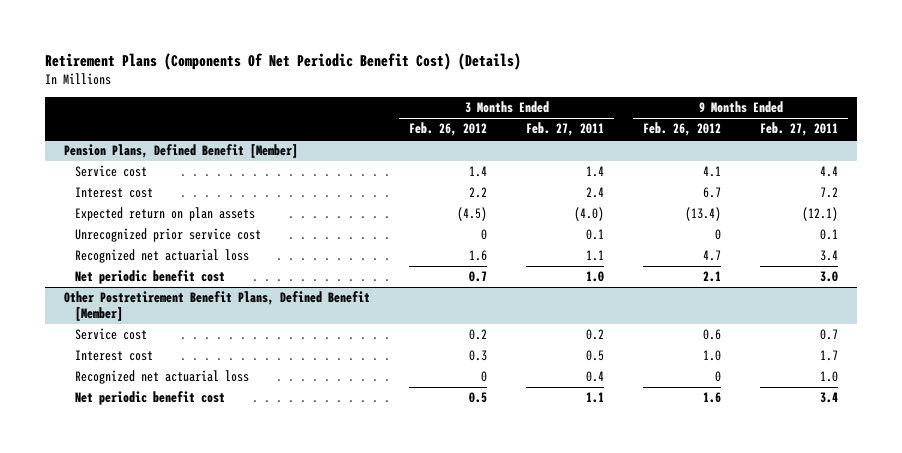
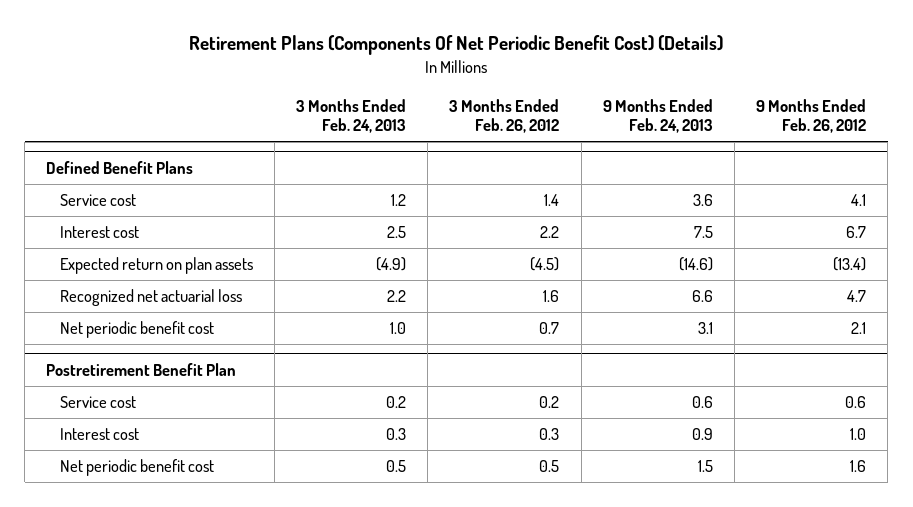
- | 3 Months Ended Feb. 26, 2012 | 3 Months Ended Feb. 27, 2011 | 9 Months Ended Feb. 26, 2012 | 9 Months Ended Feb. 27, 2011
+ | 3 Months Ended Feb. 24, 2013 | 3 Months Ended Feb. 26, 2012 | 9 Months Ended Feb. 24, 2013 | 9 Months Ended Feb. 26, 2012
- Pension Plans, Defined Benefit [Member]
+ Defined Benefit Plans
- Unrecognized prior service cost | 0 | 0.1 | 0 | 0.1
- Other Postretirement Benefit Plans, Defined Benefit [Member]
+ Postretirement Benefit Plan
- Recognized net actuarial loss | 0 | 0.4 | 0 | 1.0

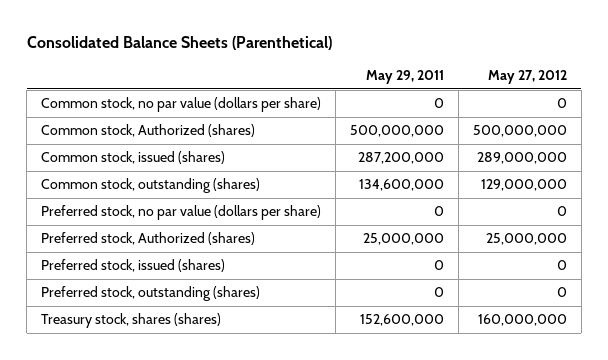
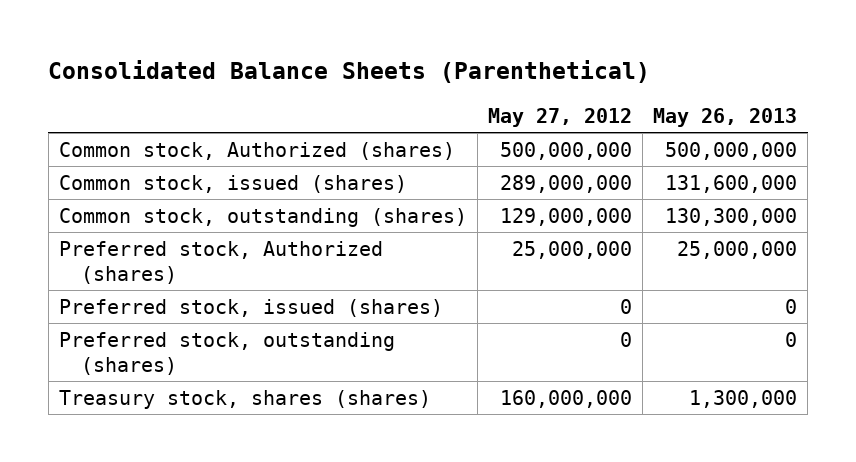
- | May 29, 2011 | May 27, 2012
+ | May 27, 2012 | May 26, 2013
- Common stock, no par value (dollars per share) | 0 | 0
- Preferred stock, no par value (dollars per share) | 0 | 0

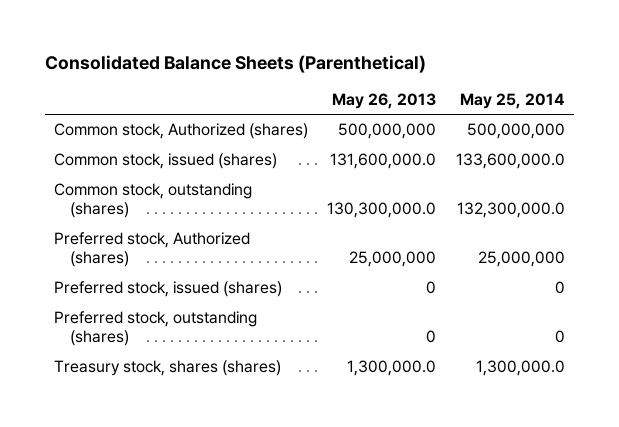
- | May 27, 2012 | May 26, 2013
+ | May 26, 2013 | May 25, 2014
- Common stock, issued (shares) | 289,000,000 | 131,600,000
- Common stock, outstanding (shares) | 129,000,000 | 130,300,000
+ Common stock, issued (shares) | 131,600,000.0 | 133,600,000.0
+ Common stock, outstanding (shares) | 130,300,000.0 | 132,300,000.0
- Treasury stock, shares (shares) | 160,000,000 | 1,300,000
+ Treasury stock, shares (shares) | 1,300,000.0 | 1,300,000.0

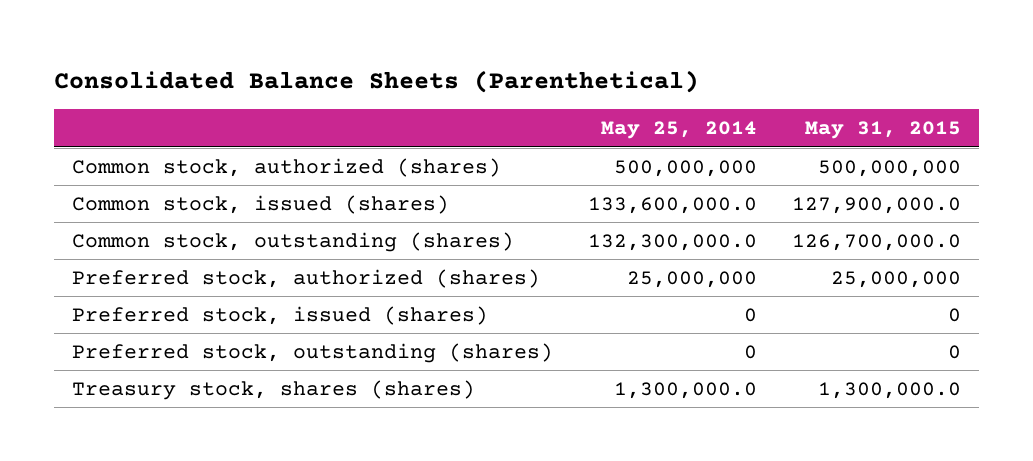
- | May 26, 2013 | May 25, 2014
+ | May 25, 2014 | May 31, 2015
- Common stock, Authorized (shares) | 500,000,000 | 500,000,000
+ Common stock, authorized (shares) | 500,000,000 | 500,000,000
- Preferred stock, Authorized (shares) | 25,000,000 | 25,000,000
+ Preferred stock, authorized (shares) | 25,000,000 | 25,000,000

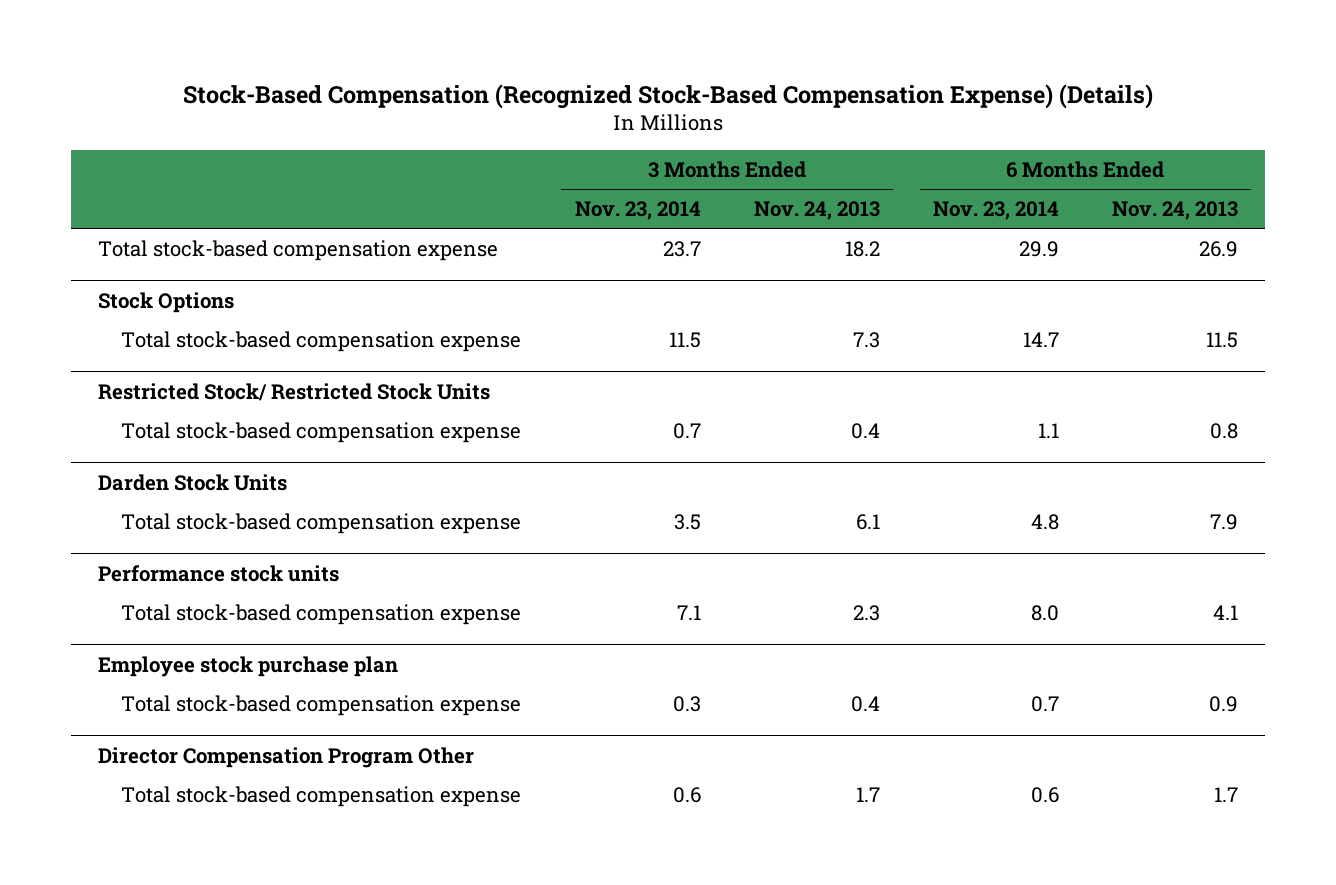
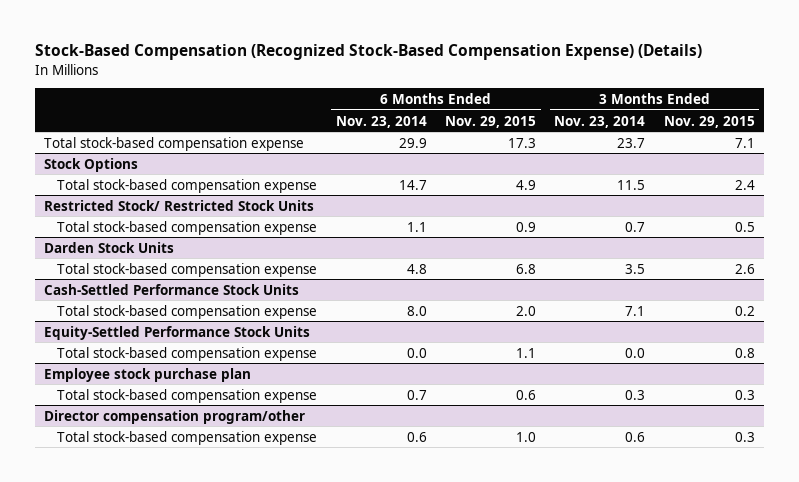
- | 3 Months Ended Nov. 23, 2014 | 3 Months Ended Nov. 24, 2013 | 6 Months Ended Nov. 23, 2014 | 6 Months Ended Nov. 24, 2013
+ | 6 Months Ended Nov. 23, 2014 | 6 Months Ended Nov. 29, 2015 | 3 Months Ended Nov. 23, 2014 | 3 Months Ended Nov. 29, 2015
- Performance stock units
+ Cash-Settled Performance Stock Units
+ Equity-Settled Performance Stock Units
+ Total stock-based compensation expense | 0.0 | 1.1 | 0.0 | 0.8
- Director Compensation Program Other
+ Director compensation program/other

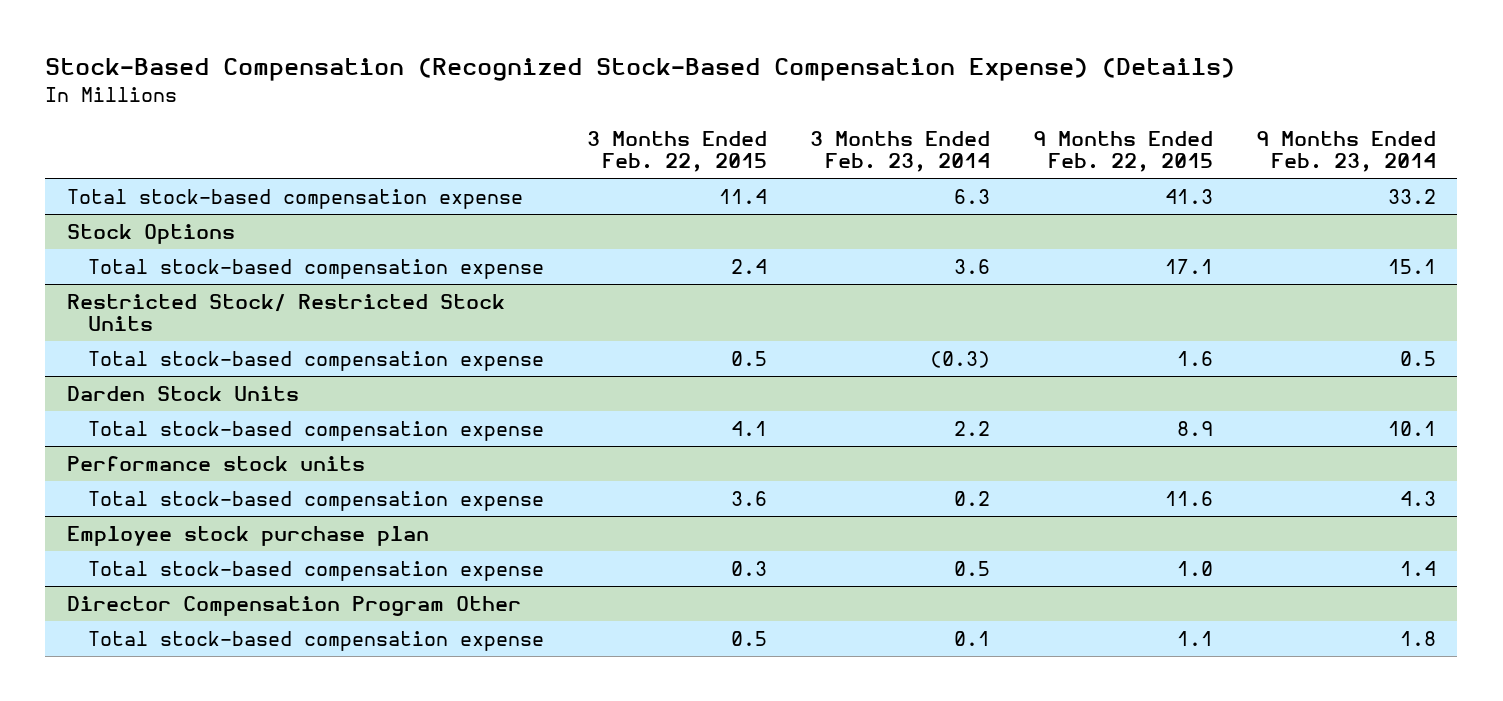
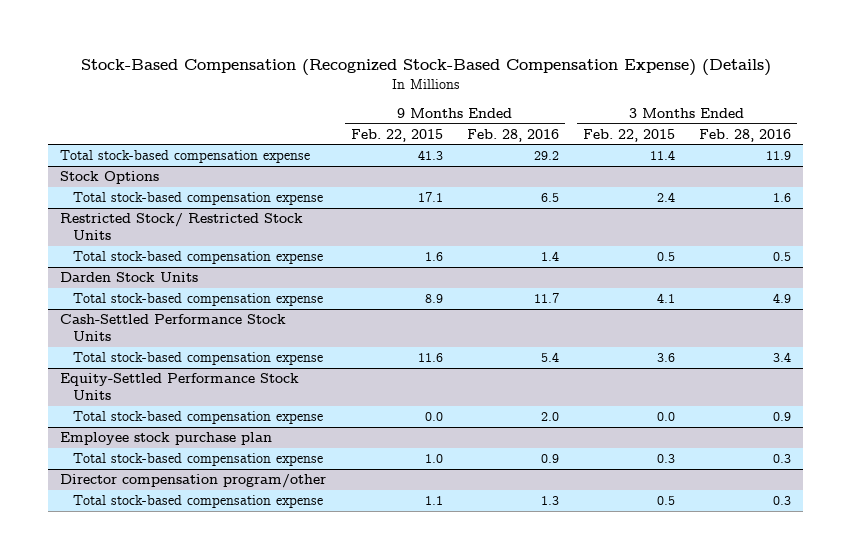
- | 3 Months Ended Feb. 22, 2015 | 3 Months Ended Feb. 23, 2014 | 9 Months Ended Feb. 22, 2015 | 9 Months Ended Feb. 23, 2014
+ | 9 Months Ended Feb. 22, 2015 | 9 Months Ended Feb. 28, 2016 | 3 Months Ended Feb. 22, 2015 | 3 Months Ended Feb. 28, 2016
- Performance stock units
+ Cash-Settled Performance Stock Units
+ Equity-Settled Performance Stock Units
+ Total stock-based compensation expense | 0.0 | 2.0 | 0.0 | 0.9
- Director Compensation Program Other
+ Director compensation program/other

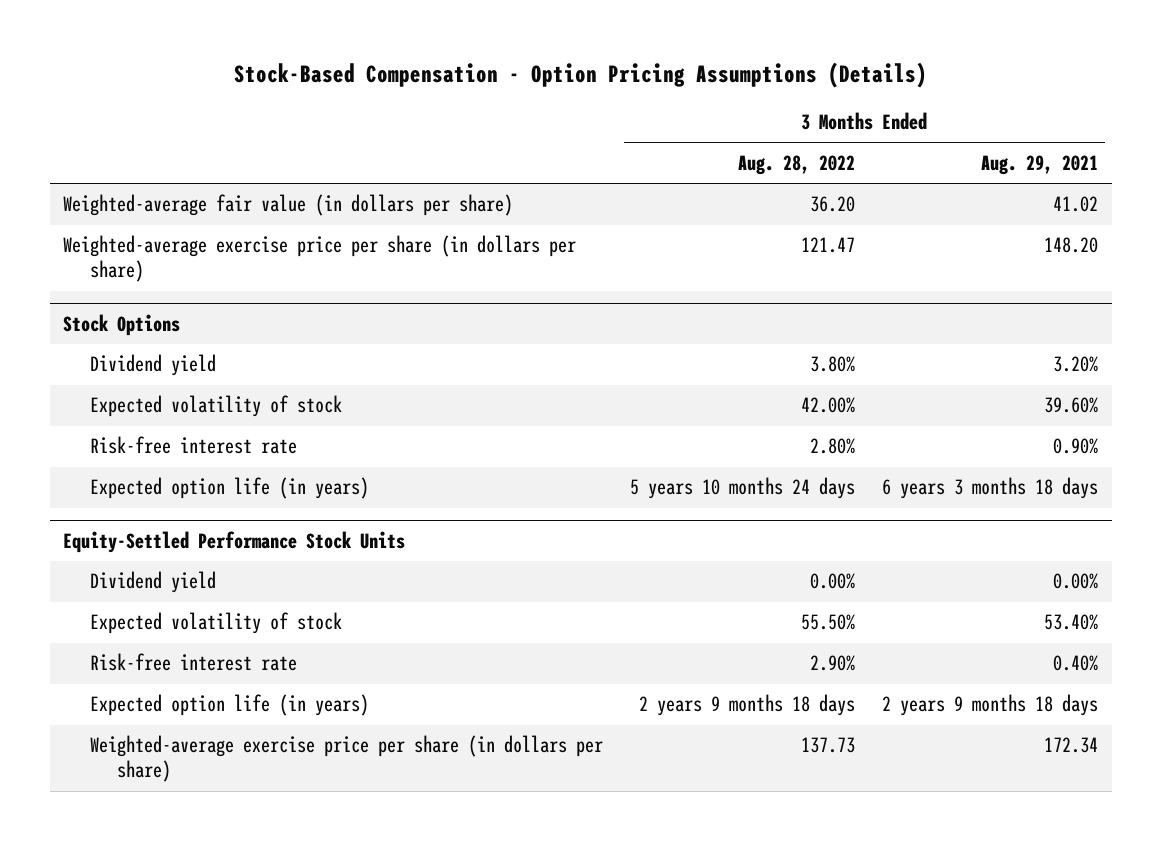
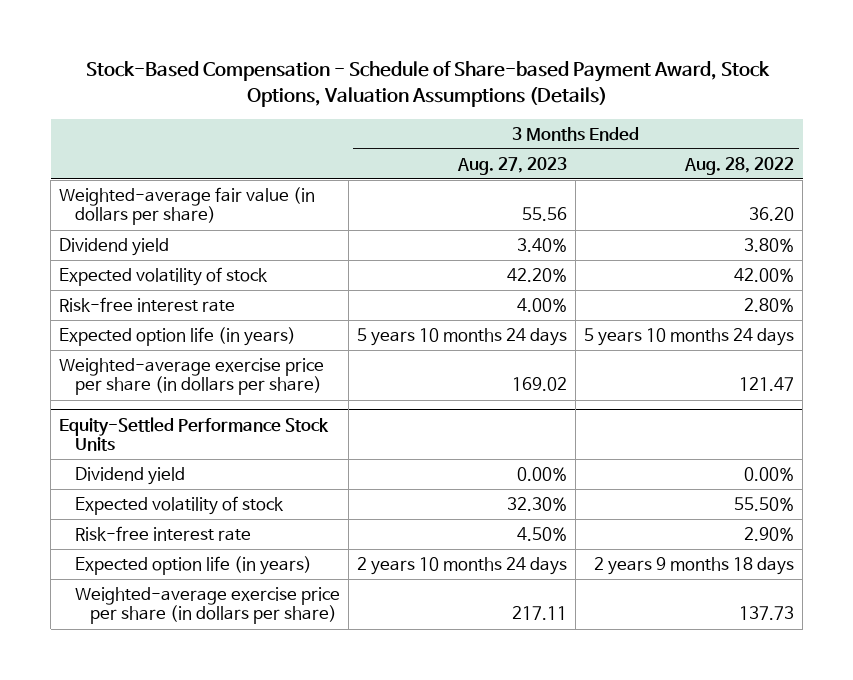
- Stock-Based Compensation - Option Pricing Assumptions (Details)
+ Stock-Based Compensation - Schedule of Share-based Payment Award, Stock Options, Valuation Assumptions (Details)
- | 3 Months Ended Aug. 28, 2022 | 3 Months Ended Aug. 29, 2021
+ | 3 Months Ended Aug. 27, 2023 | 3 Months Ended Aug. 28, 2022
- Stock Options
moved down: Weighted-average exercise price per share (in dollars per share) | 169.02 | 121.47

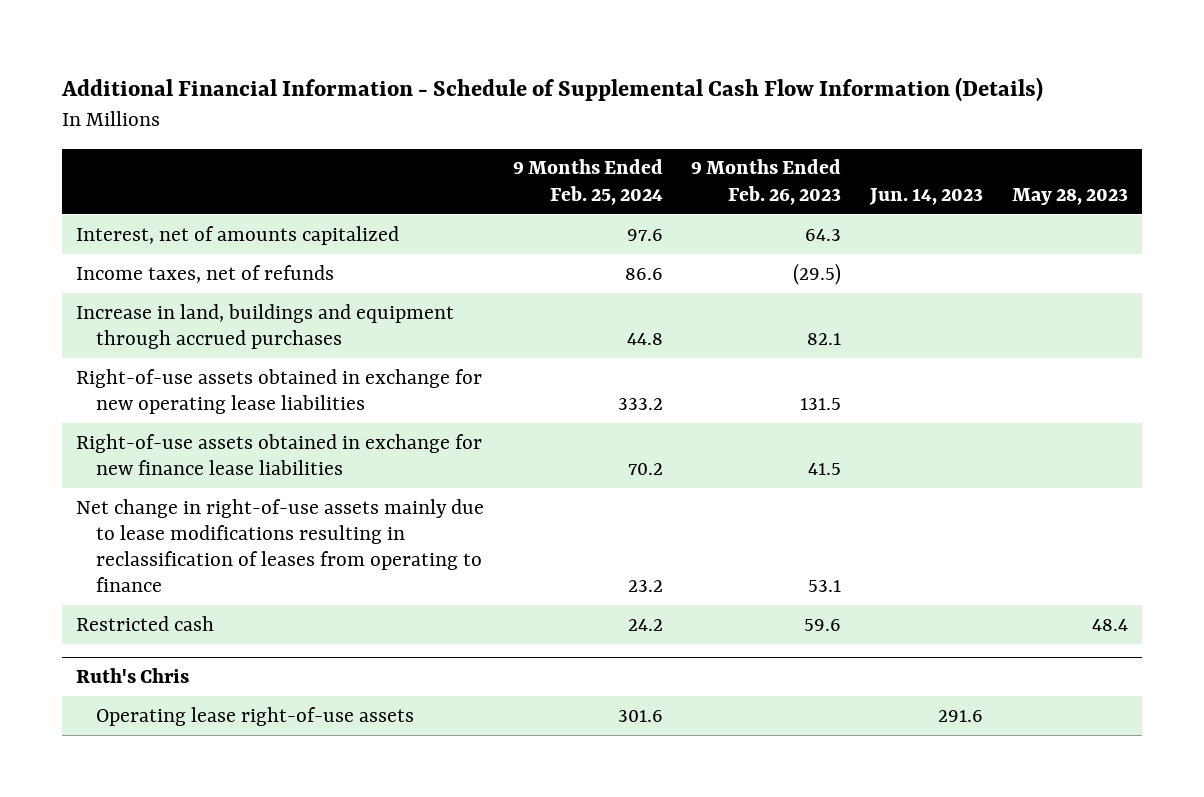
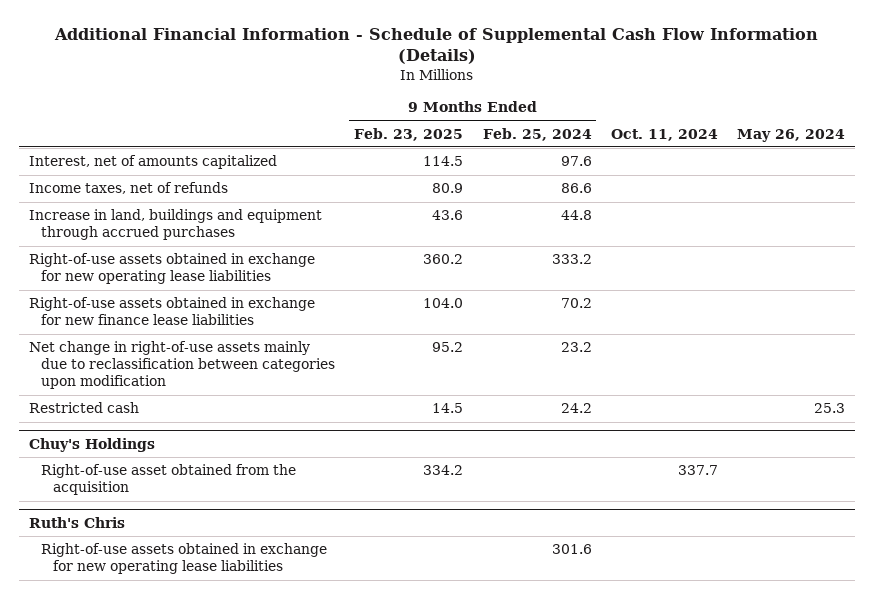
- | 9 Months Ended Feb. 25, 2024 | 9 Months Ended Feb. 26, 2023 | Jun. 14, 2023 | May 28, 2023
+ | 9 Months Ended Feb. 23, 2025 | 9 Months Ended Feb. 25, 2024 | Oct. 11, 2024 | May 26, 2024
- Net change in right-of-use assets mainly due to lease modifications resulting in reclassification of leases from operating to finance | 23.2 | 53.1 | |
+ Net change in right-of-use assets mainly due to reclassification between categories upon modification | 95.2 | 23.2 | |
+ Chuy's Holdings
+ Right-of-use asset obtained from the acquisition | 334.2 | | 337.7 |
@ Ruth's Chris
- Operating lease right-of-use assets | 301.6 | | 291.6 |
+ Right-of-use assets obtained in exchange for new operating lease liabilities | | 301.6 | |

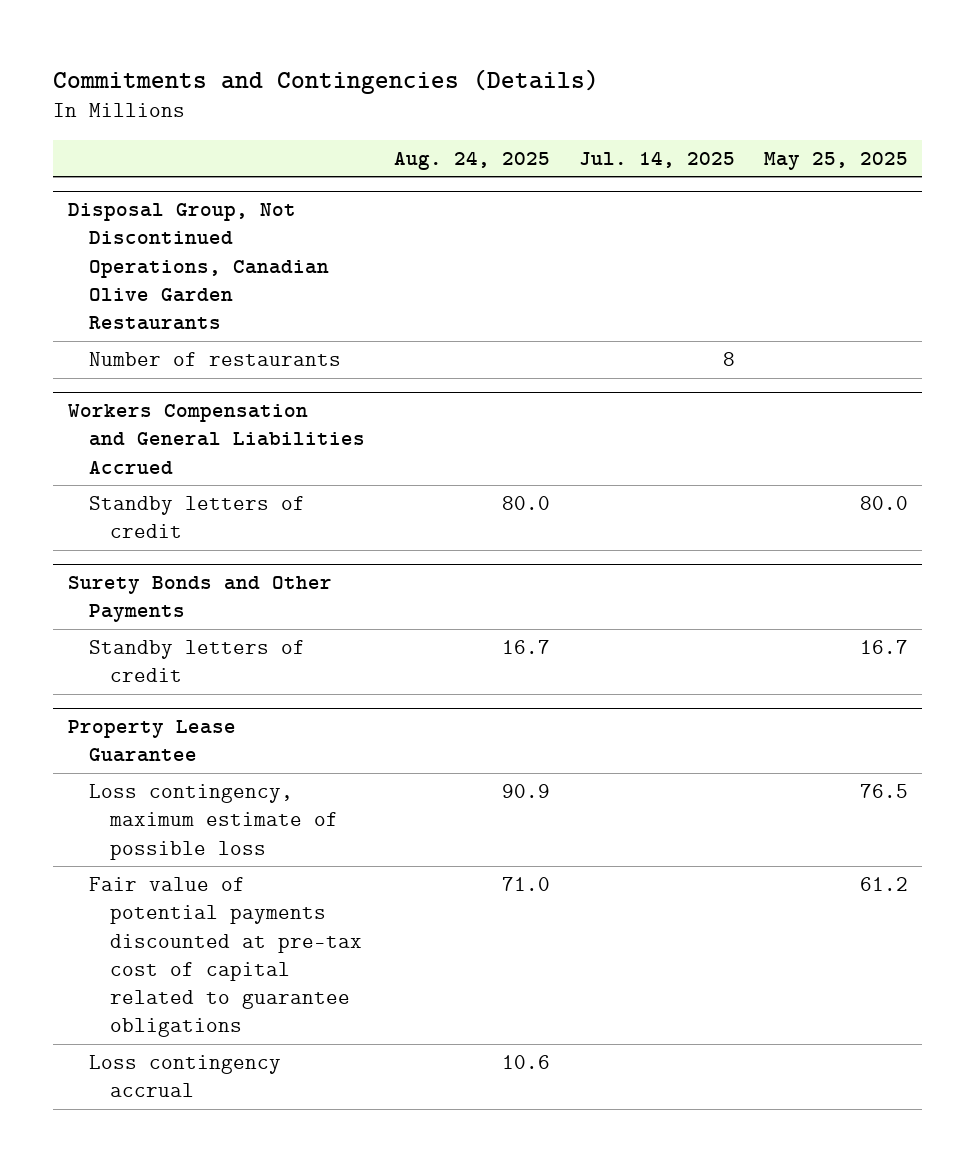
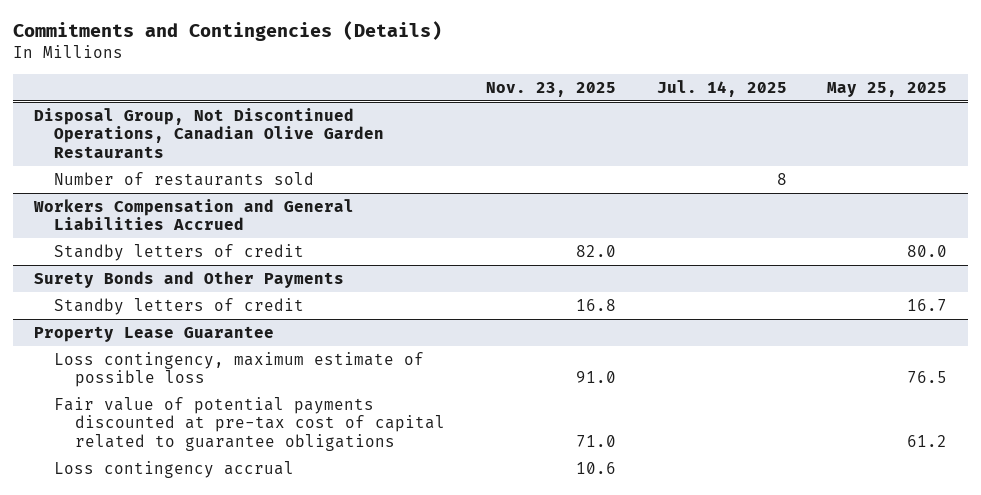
- | Aug. 24, 2025 | Jul. 14, 2025 | May 25, 2025
+ | Nov. 23, 2025 | Jul. 14, 2025 | May 25, 2025
@ Disposal Group, Not Discontinued Operations, Canadian Olive Garden Restaurants
- Number of restaurants | | 8 |
+ Number of restaurants sold | | 8 |

